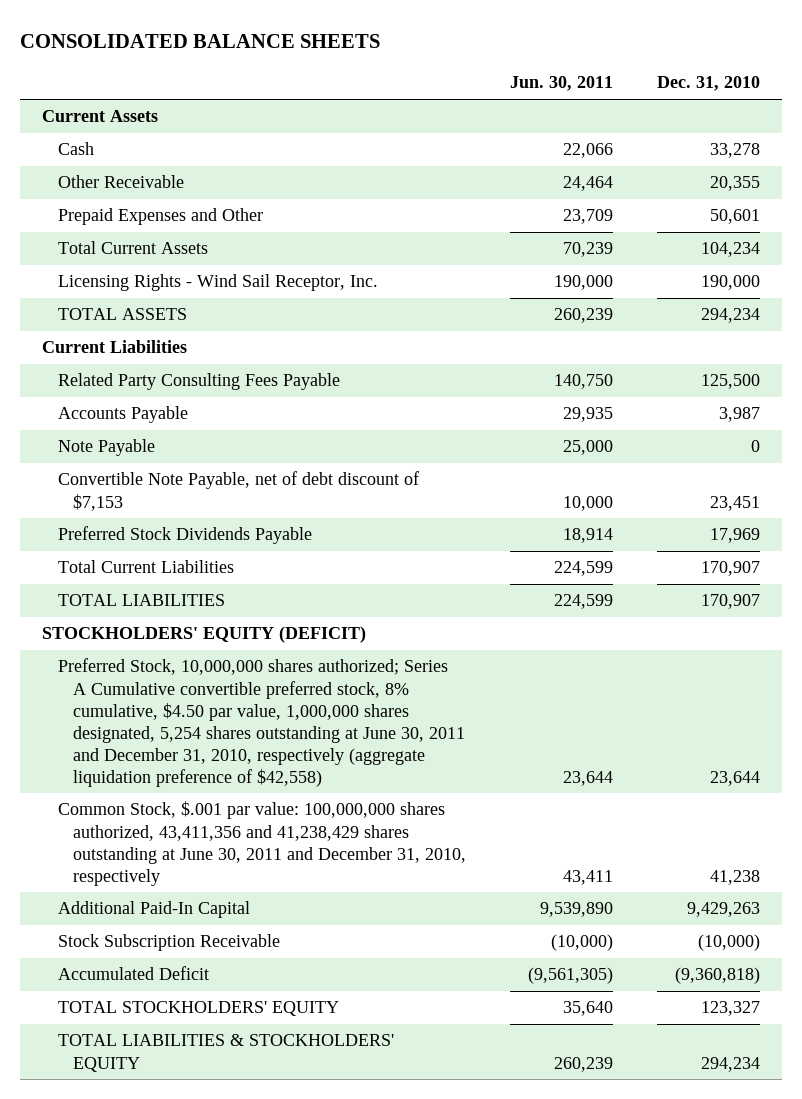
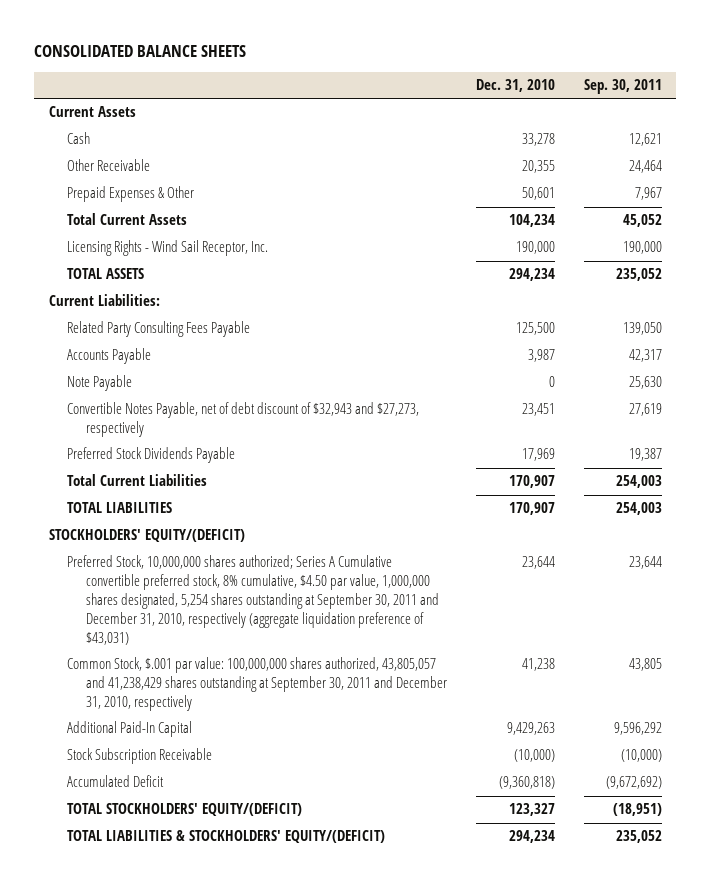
- | Jun. 30, 2011 | Dec. 31, 2010
+ | Dec. 31, 2010 | Sep. 30, 2011
- Prepaid Expenses and Other | 23,709 | 50,601
+ Prepaid Expenses & Other | 50,601 | 7,967
- Current Liabilities
+ Current Liabilities:
- Convertible Note Payable, net of debt discount of $7,153 | 10,000 | 23,451
+ Convertible Notes Payable, net of debt discount of $32,943 and $27,273, respectively | 23,451 | 27,619
- STOCKHOLDERS' EQUITY (DEFICIT)
- Preferred Stock, 10,000,000 shares authorized; Series A Cumulative convertible preferred stock, 8% cumulative, $4.50 par value, 1,000,000 shares designated, 5,254 shares outstanding at June 30, 2011 and December 31, 2010, respectively (aggregate liquidation preference of $42,558) | 23,644 | 23,644
- Common Stock, $.001 par value: 100,000,000 shares authorized, 43,411,356 and 41,238,429 shares outstanding at June 30, 2011 and December 31, 2010, respectively | 43,411 | 41,238
+ STOCKHOLDERS' EQUITY/(DEFICIT)
+ Preferred Stock, 10,000,000 shares authorized; Series A Cumulative convertible preferred stock, 8% cumulative, $4.50 par value, 1,000,000 shares designated, 5,254 shares outstanding at September 30, 2011 and December 31, 2010, respectively (aggregate liquidation preference of $43,031) | 23,644 | 23,644
+ Common Stock, $.001 par value: 100,000,000 shares authorized, 43,805,057 and 41,238,429 shares outstanding at September 30, 2011 and December 31, 2010, respectively | 41,238 | 43,805
- TOTAL STOCKHOLDERS' EQUITY | 35,640 | 123,327
- TOTAL LIABILITIES & STOCKHOLDERS' EQUITY | 260,239 | 294,234
+ TOTAL STOCKHOLDERS' EQUITY/(DEFICIT) | 123,327 | (18,951)
+ TOTAL LIABILITIES & STOCKHOLDERS' EQUITY/(DEFICIT) | 294,234 | 235,052

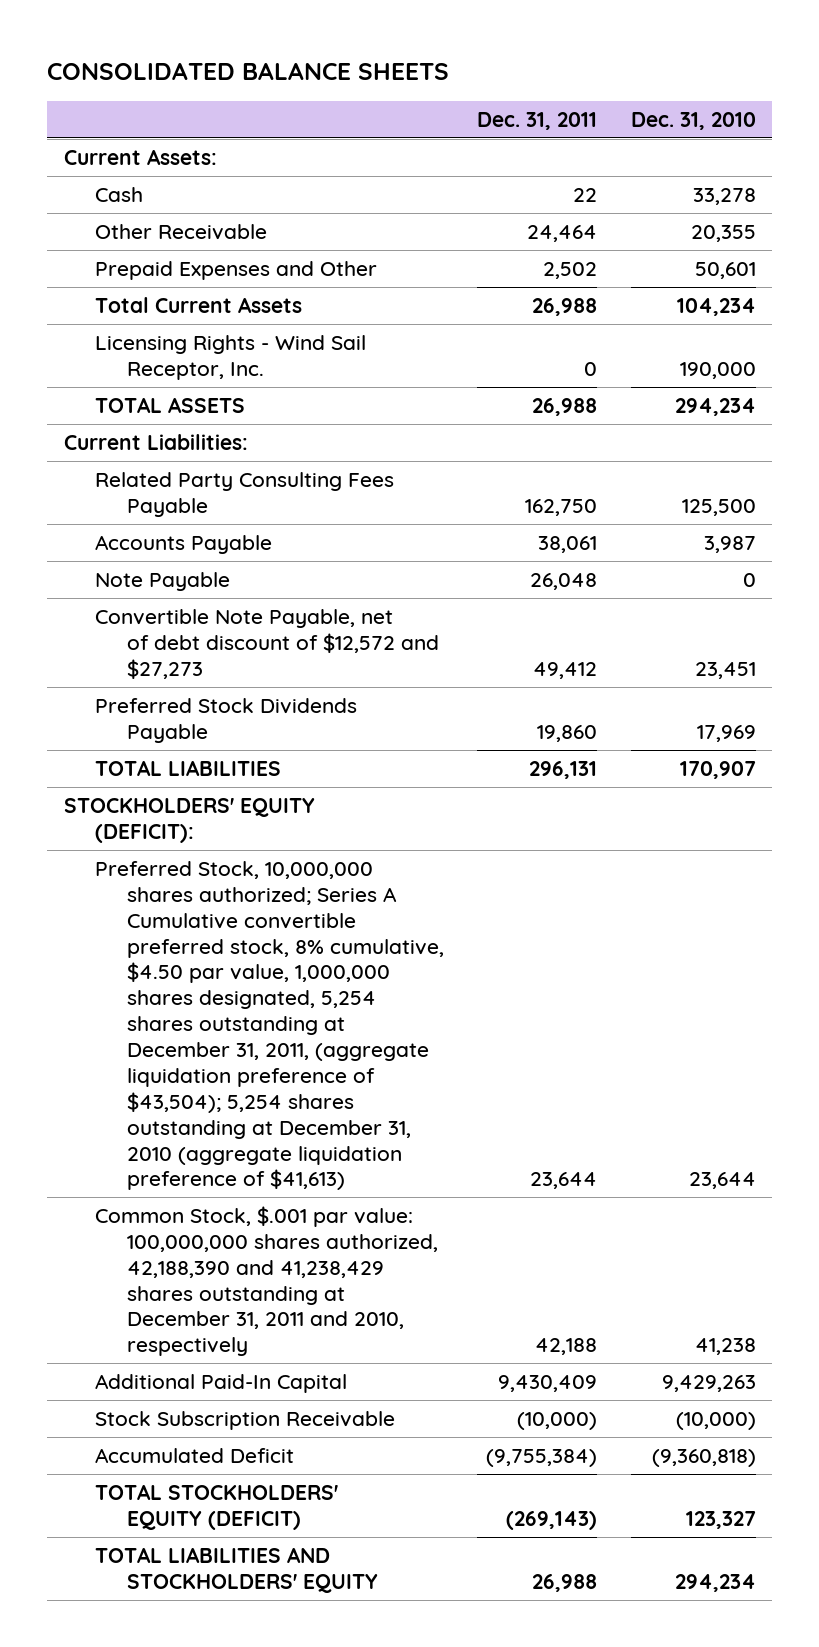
- | Dec. 31, 2010 | Sep. 30, 2011
+ | Dec. 31, 2011 | Dec. 31, 2010
- Current Assets
+ Current Assets:
- Prepaid Expenses & Other | 50,601 | 7,967
+ Prepaid Expenses and Other | 2,502 | 50,601
- Convertible Notes Payable, net of debt discount of $32,943 and $27,273, respectively | 23,451 | 27,619
+ Convertible Note Payable, net of debt discount of $12,572 and $27,273 | 49,412 | 23,451
- Total Current Liabilities | 170,907 | 254,003
- STOCKHOLDERS' EQUITY/(DEFICIT)
- Preferred Stock, 10,000,000 shares authorized; Series A Cumulative convertible preferred stock, 8% cumulative, $4.50 par value, 1,000,000 shares designated, 5,254 shares outstanding at September 30, 2011 and December 31, 2010, respectively (aggregate liquidation preference of $43,031) | 23,644 | 23,644
- Common Stock, $.001 par value: 100,000,000 shares authorized, 43,805,057 and 41,238,429 shares outstanding at September 30, 2011 and December 31, 2010, respectively | 41,238 | 43,805
+ STOCKHOLDERS' EQUITY (DEFICIT):
+ Preferred Stock, 10,000,000 shares authorized; Series A Cumulative convertible preferred stock, 8% cumulative, $4.50 par value, 1,000,000 shares designated, 5,254 shares outstanding at December 31, 2011, (aggregate liquidation preference of $43,504); 5,254 shares outstanding at December 31, 2010 (aggregate liquidation preference of $41,613) | 23,644 | 23,644
+ Common Stock, $.001 par value: 100,000,000 shares authorized, 42,188,390 and 41,238,429 shares outstanding at December 31, 2011 and 2010, respectively | 42,188 | 41,238
- TOTAL STOCKHOLDERS' EQUITY/(DEFICIT) | 123,327 | (18,951)
- TOTAL LIABILITIES & STOCKHOLDERS' EQUITY/(DEFICIT) | 294,234 | 235,052
+ TOTAL STOCKHOLDERS' EQUITY (DEFICIT) | (269,143) | 123,327
+ TOTAL LIABILITIES AND STOCKHOLDERS' EQUITY | 26,988 | 294,234

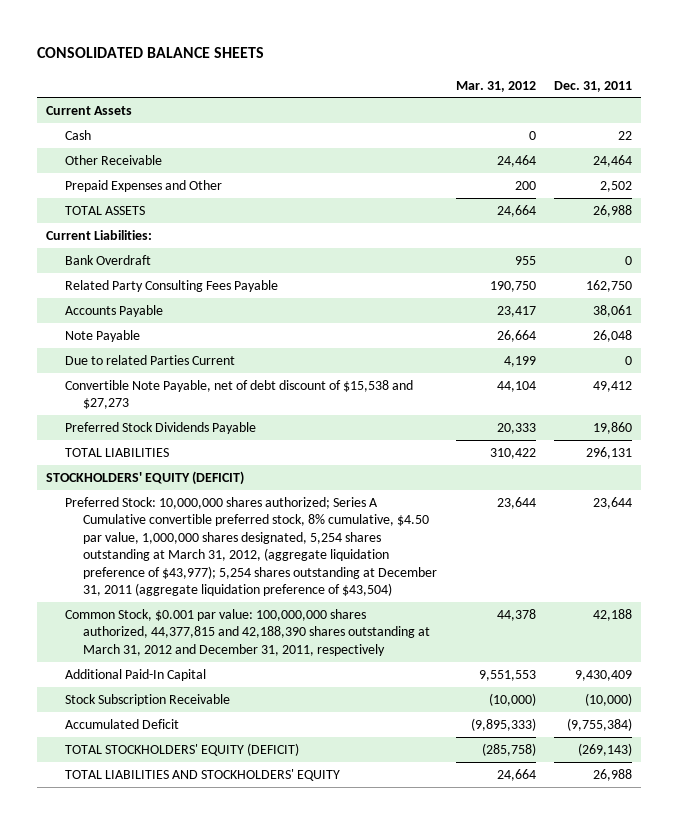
- | Dec. 31, 2011 | Dec. 31, 2010
+ | Mar. 31, 2012 | Dec. 31, 2011
- Current Assets:
+ Current Assets
- Total Current Assets | 26,988 | 104,234
- Licensing Rights - Wind Sail Receptor, Inc. | 0 | 190,000
+ Bank Overdraft | 955 | 0
- Convertible Note Payable, net of debt discount of $12,572 and $27,273 | 49,412 | 23,451
+ Due to related Parties Current | 4,199 | 0
+ Convertible Note Payable, net of debt discount of $15,538 and $27,273 | 44,104 | 49,412
- STOCKHOLDERS' EQUITY (DEFICIT):
- Preferred Stock, 10,000,000 shares authorized; Series A Cumulative convertible preferred stock, 8% cumulative, $4.50 par value, 1,000,000 shares designated, 5,254 shares outstanding at December 31, 2011, (aggregate liquidation preference of $43,504); 5,254 shares outstanding at December 31, 2010 (aggregate liquidation preference of $41,613) | 23,644 | 23,644
- Common Stock, $.001 par value: 100,000,000 shares authorized, 42,188,390 and 41,238,429 shares outstanding at December 31, 2011 and 2010, respectively | 42,188 | 41,238
+ STOCKHOLDERS' EQUITY (DEFICIT)
+ Preferred Stock: 10,000,000 shares authorized; Series A Cumulative convertible preferred stock, 8% cumulative, $4.50 par value, 1,000,000 shares designated, 5,254 shares outstanding at March 31, 2012, (aggregate liquidation preference of $43,977); 5,254 shares outstanding at December 31, 2011 (aggregate liquidation preference of $43,504) | 23,644 | 23,644
+ Common Stock, $0.001 par value: 100,000,000 shares authorized, 44,377,815 and 42,188,390 shares outstanding at March 31, 2012 and December 31, 2011, respectively | 44,378 | 42,188

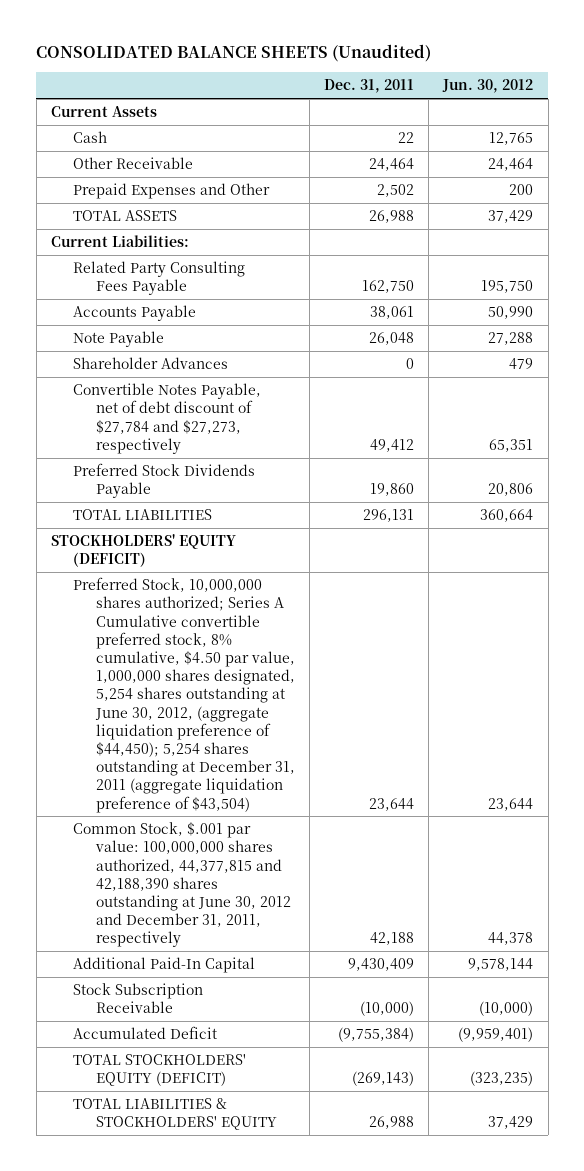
- CONSOLIDATED BALANCE SHEETS
+ CONSOLIDATED BALANCE SHEETS (Unaudited)
- | Mar. 31, 2012 | Dec. 31, 2011
+ | Dec. 31, 2011 | Jun. 30, 2012
- Bank Overdraft | 955 | 0
- Due to related Parties Current | 4,199 | 0
- Convertible Note Payable, net of debt discount of $15,538 and $27,273 | 44,104 | 49,412
+ Shareholder Advances | 0 | 479
+ Convertible Notes Payable, net of debt discount of $27,784 and $27,273, respectively | 49,412 | 65,351
- Preferred Stock: 10,000,000 shares authorized; Series A Cumulative convertible preferred stock, 8% cumulative, $4.50 par value, 1,000,000 shares designated, 5,254 shares outstanding at March 31, 2012, (aggregate liquidation preference of $43,977); 5,254 shares outstanding at December 31, 2011 (aggregate liquidation preference of $43,504) | 23,644 | 23,644
- Common Stock, $0.001 par value: 100,000,000 shares authorized, 44,377,815 and 42,188,390 shares outstanding at March 31, 2012 and December 31, 2011, respectively | 44,378 | 42,188
+ Preferred Stock, 10,000,000 shares authorized; Series A Cumulative convertible preferred stock, 8% cumulative, $4.50 par value, 1,000,000 shares designated, 5,254 shares outstanding at June 30, 2012, (aggregate liquidation preference of $44,450); 5,254 shares outstanding at December 31, 2011 (aggregate liquidation preference of $43,504) | 23,644 | 23,644
+ Common Stock, $.001 par value: 100,000,000 shares authorized, 44,377,815 and 42,188,390 shares outstanding at June 30, 2012 and December 31, 2011, respectively | 42,188 | 44,378
- TOTAL LIABILITIES AND STOCKHOLDERS' EQUITY | 24,664 | 26,988
+ TOTAL LIABILITIES & STOCKHOLDERS' EQUITY | 26,988 | 37,429

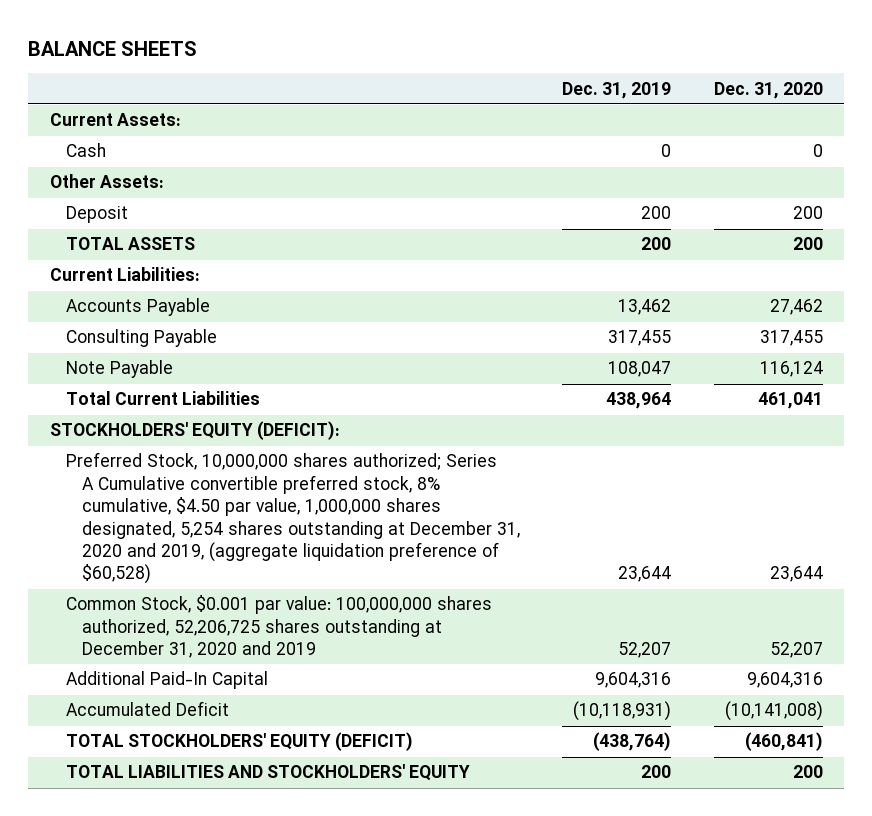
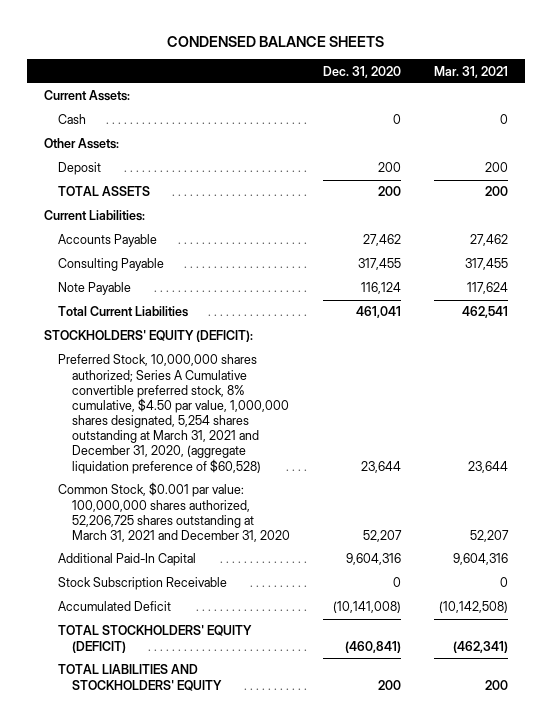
- BALANCE SHEETS
+ CONDENSED BALANCE SHEETS
- | Dec. 31, 2019 | Dec. 31, 2020
+ | Dec. 31, 2020 | Mar. 31, 2021
- Preferred Stock, 10,000,000 shares authorized; Series A Cumulative convertible preferred stock, 8% cumulative, $4.50 par value, 1,000,000 shares designated, 5,254 shares outstanding at December 31, 2020 and 2019, (aggregate liquidation preference of $60,528) | 23,644 | 23,644
- Common Stock, $0.001 par value: 100,000,000 shares authorized, 52,206,725 shares outstanding at December 31, 2020 and 2019 | 52,207 | 52,207
+ Preferred Stock, 10,000,000 shares authorized; Series A Cumulative convertible preferred stock, 8% cumulative, $4.50 par value, 1,000,000 shares designated, 5,254 shares outstanding at March 31, 2021 and December 31, 2020, (aggregate liquidation preference of $60,528) | 23,644 | 23,644
+ Common Stock, $0.001 par value: 100,000,000 shares authorized, 52,206,725 shares outstanding at March 31, 2021 and December 31, 2020 | 52,207 | 52,207
+ Stock Subscription Receivable | 0 | 0

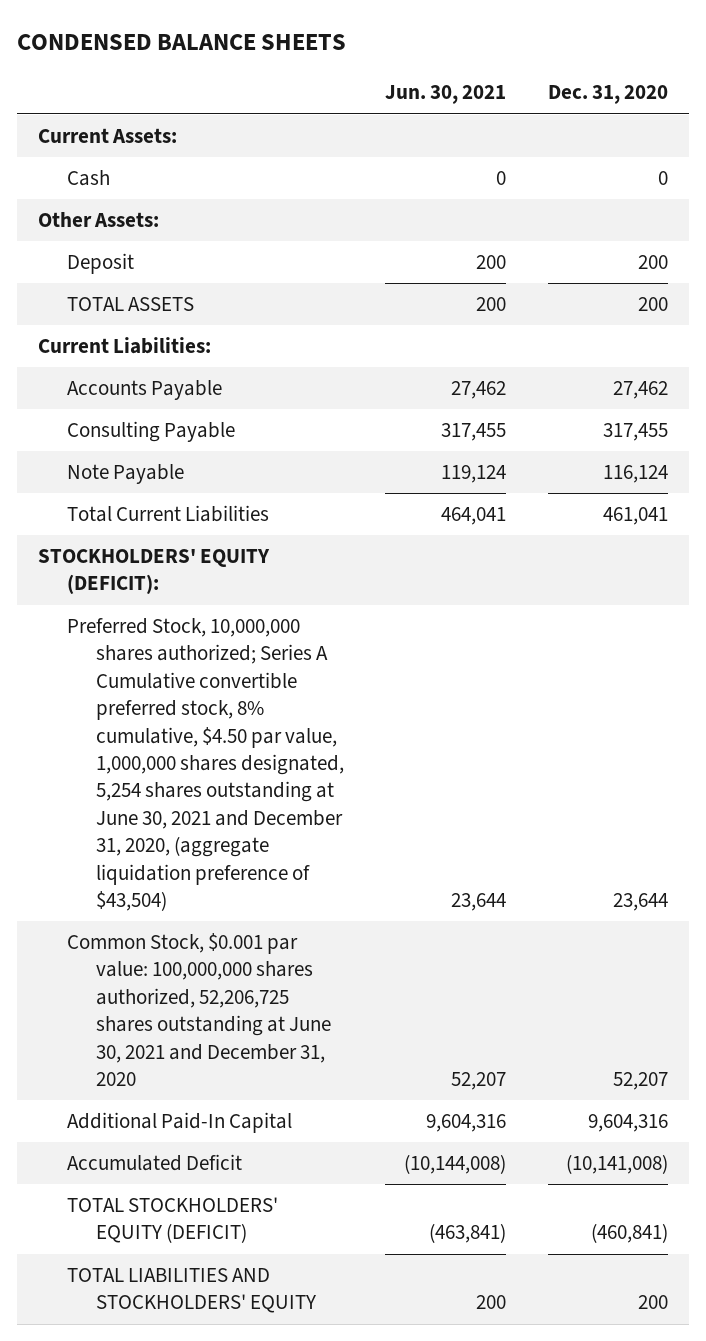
- | Dec. 31, 2020 | Mar. 31, 2021
+ | Jun. 30, 2021 | Dec. 31, 2020
- Preferred Stock, 10,000,000 shares authorized; Series A Cumulative convertible preferred stock, 8% cumulative, $4.50 par value, 1,000,000 shares designated, 5,254 shares outstanding at March 31, 2021 and December 31, 2020, (aggregate liquidation preference of $60,528) | 23,644 | 23,644
- Common Stock, $0.001 par value: 100,000,000 shares authorized, 52,206,725 shares outstanding at March 31, 2021 and December 31, 2020 | 52,207 | 52,207
+ Preferred Stock, 10,000,000 shares authorized; Series A Cumulative convertible preferred stock, 8% cumulative, $4.50 par value, 1,000,000 shares designated, 5,254 shares outstanding at June 30, 2021 and December 31, 2020, (aggregate liquidation preference of $43,504) | 23,644 | 23,644
+ Common Stock, $0.001 par value: 100,000,000 shares authorized, 52,206,725 shares outstanding at June 30, 2021 and December 31, 2020 | 52,207 | 52,207
- Stock Subscription Receivable | 0 | 0

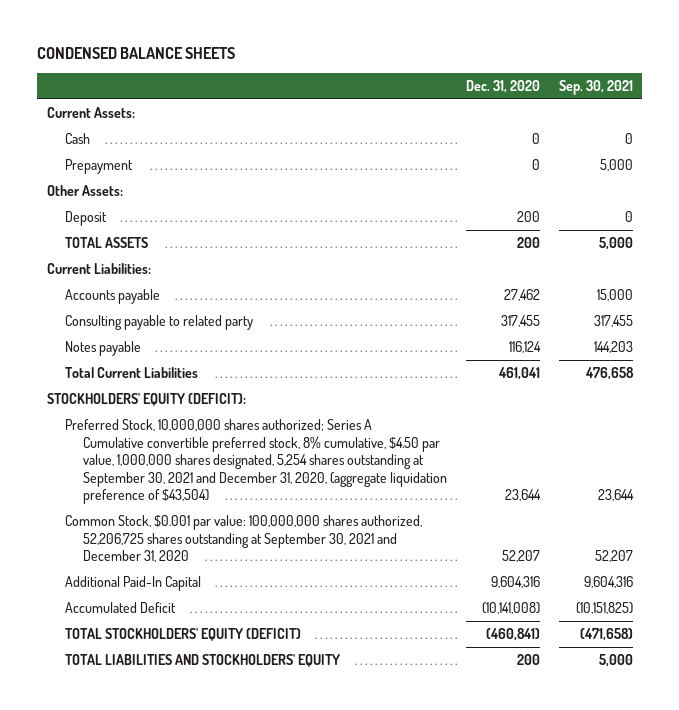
- | Jun. 30, 2021 | Dec. 31, 2020
+ | Dec. 31, 2020 | Sep. 30, 2021
+ Prepayment | 0 | 5,000
- Accounts Payable | 27,462 | 27,462
- Consulting Payable | 317,455 | 317,455
- Note Payable | 119,124 | 116,124
+ Accounts payable | 27,462 | 15,000
+ Consulting payable to related party | 317,455 | 317,455
+ Notes payable | 116,124 | 144,203
- Preferred Stock, 10,000,000 shares authorized; Series A Cumulative convertible preferred stock, 8% cumulative, $4.50 par value, 1,000,000 shares designated, 5,254 shares outstanding at June 30, 2021 and December 31, 2020, (aggregate liquidation preference of $43,504) | 23,644 | 23,644
- Common Stock, $0.001 par value: 100,000,000 shares authorized, 52,206,725 shares outstanding at June 30, 2021 and December 31, 2020 | 52,207 | 52,207
+ Preferred Stock, 10,000,000 shares authorized; Series A Cumulative convertible preferred stock, 8% cumulative, $4.50 par value, 1,000,000 shares designated, 5,254 shares outstanding at September 30, 2021 and December 31, 2020, (aggregate liquidation preference of $43,504) | 23,644 | 23,644
+ Common Stock, $0.001 par value: 100,000,000 shares authorized, 52,206,725 shares outstanding at September 30, 2021 and December 31, 2020 | 52,207 | 52,207

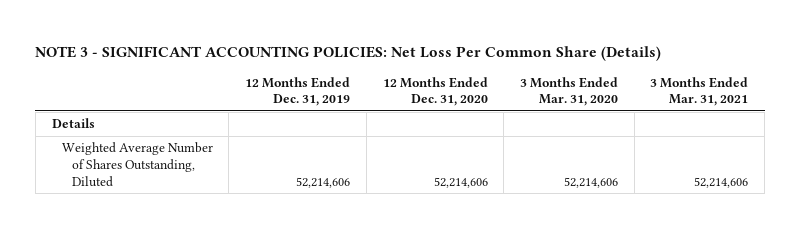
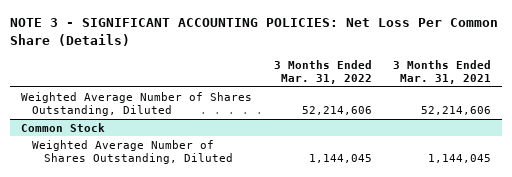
- | 12 Months Ended Dec. 31, 2019 | 12 Months Ended Dec. 31, 2020 | 3 Months Ended Mar. 31, 2020 | 3 Months Ended Mar. 31, 2021
+ | 3 Months Ended Mar. 31, 2022 | 3 Months Ended Mar. 31, 2021
- Details
+ Common Stock
+ Weighted Average Number of Shares Outstanding, Diluted | 1,144,045 | 1,144,045

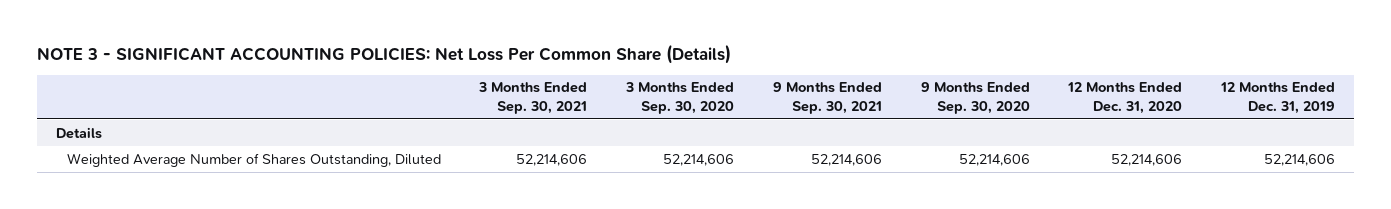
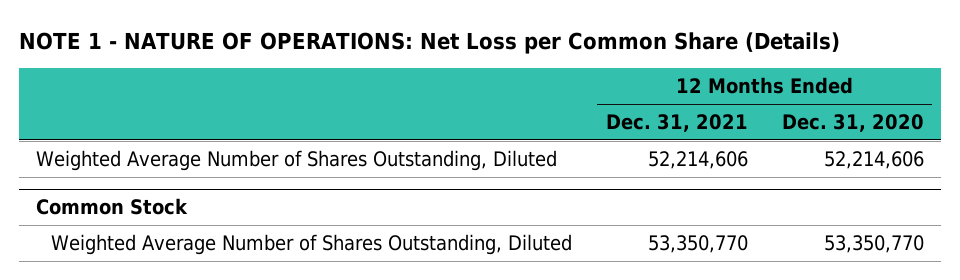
- NOTE 3 - SIGNIFICANT ACCOUNTING POLICIES: Net Loss Per Common Share (Details)
+ NOTE 1 - NATURE OF OPERATIONS: Net Loss per Common Share (Details)
- | 3 Months Ended Sep. 30, 2021 | 3 Months Ended Sep. 30, 2020 | 9 Months Ended Sep. 30, 2021 | 9 Months Ended Sep. 30, 2020 | 12 Months Ended Dec. 31, 2020 | 12 Months Ended Dec. 31, 2019
+ | 12 Months Ended Dec. 31, 2021 | 12 Months Ended Dec. 31, 2020
- Details
+ Common Stock
+ Weighted Average Number of Shares Outstanding, Diluted | 53,350,770 | 53,350,770

